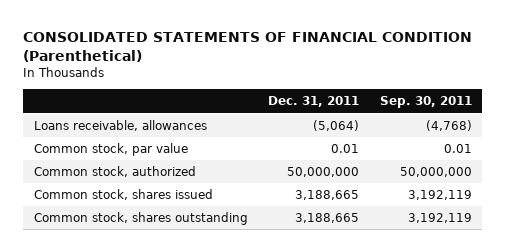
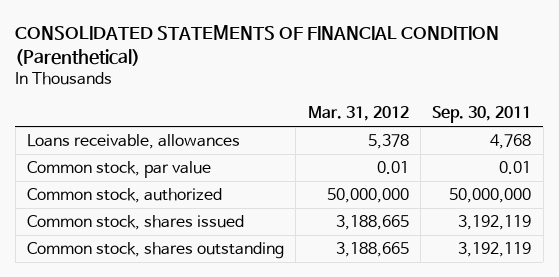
- | Dec. 31, 2011 | Sep. 30, 2011
+ | Mar. 31, 2012 | Sep. 30, 2011
- Loans receivable, allowances | (5,064) | (4,768)
+ Loans receivable, allowances | 5,378 | 4,768

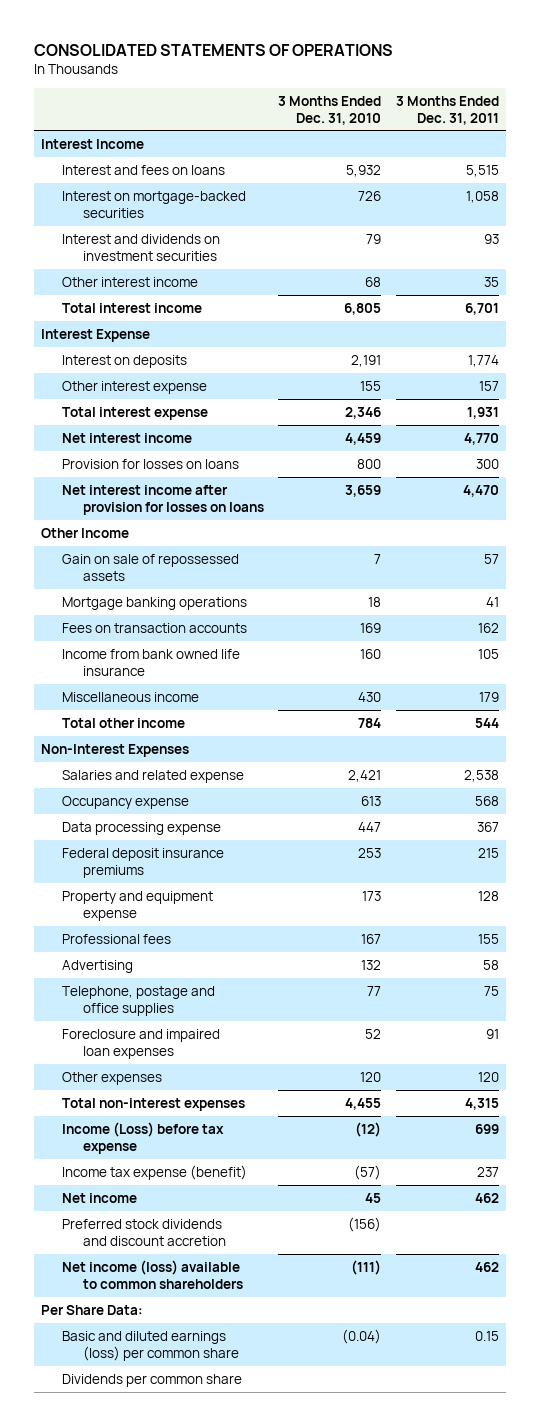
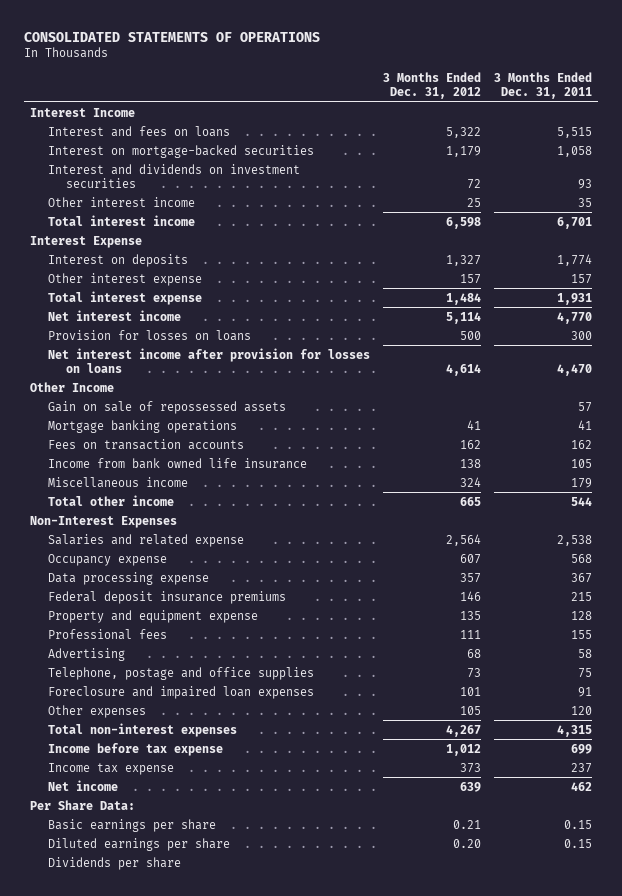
- | 3 Months Ended Dec. 31, 2010 | 3 Months Ended Dec. 31, 2011
+ | 3 Months Ended Dec. 31, 2012 | 3 Months Ended Dec. 31, 2011
- Income (Loss) before tax expense | (12) | 699
- Income tax expense (benefit) | (57) | 237
+ Income before tax expense | 1,012 | 699
+ Income tax expense | 373 | 237
- Preferred stock dividends and discount accretion | (156) |
- Net income (loss) available to common shareholders | (111) | 462
- Basic and diluted earnings (loss) per common share | (0.04) | 0.15
- Dividends per common share
+ Basic earnings per share | 0.21 | 0.15
+ Diluted earnings per share | 0.20 | 0.15
+ Dividends per share

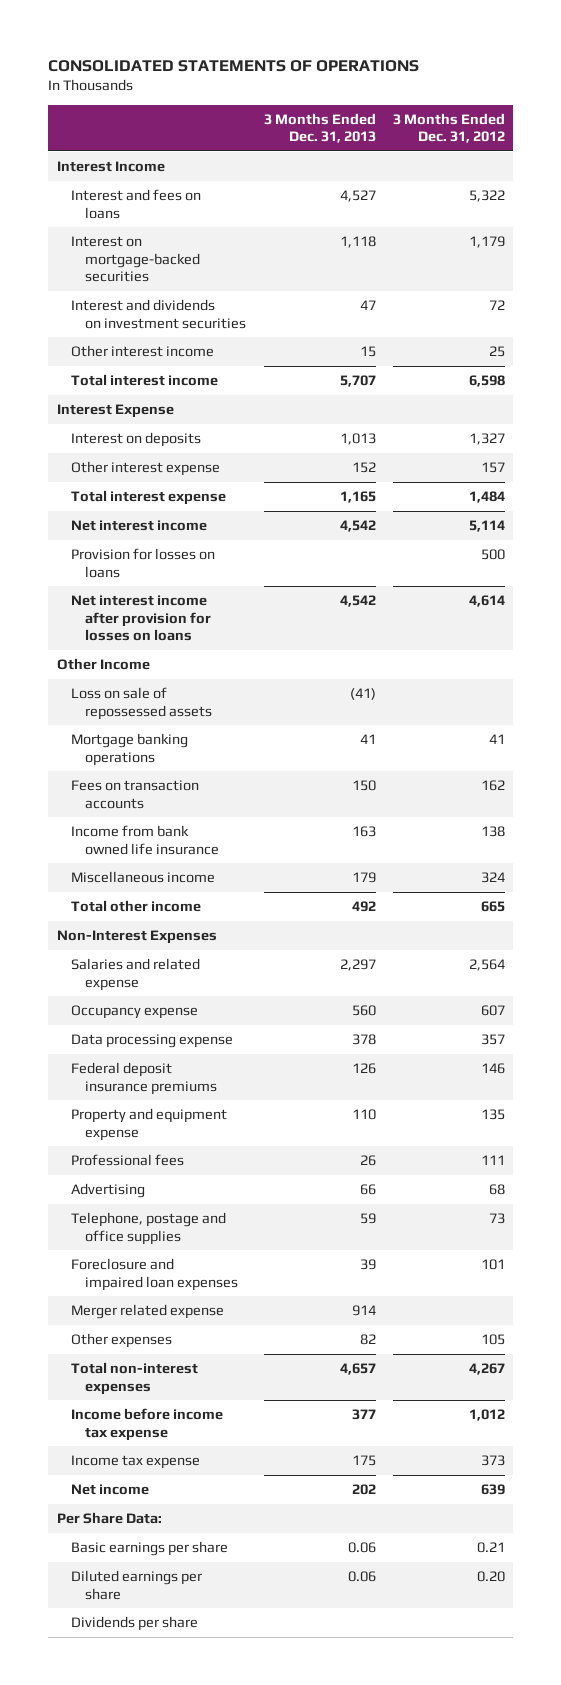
- | 3 Months Ended Dec. 31, 2012 | 3 Months Ended Dec. 31, 2011
+ | 3 Months Ended Dec. 31, 2013 | 3 Months Ended Dec. 31, 2012
- Gain on sale of repossessed assets | | 57
+ Loss on sale of repossessed assets | (41) |
+ Merger related expense | 914 |
- Income before tax expense | 1,012 | 699
+ Income before income tax expense | 377 | 1,012

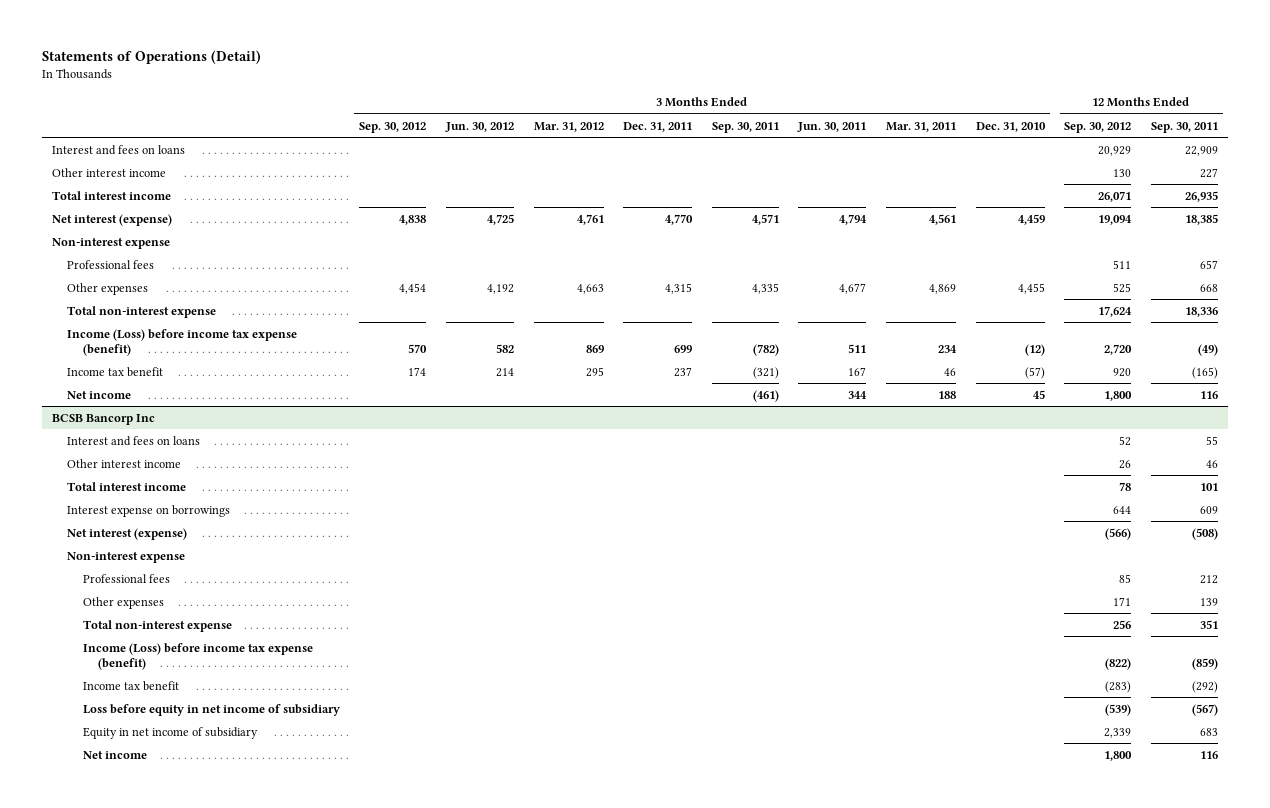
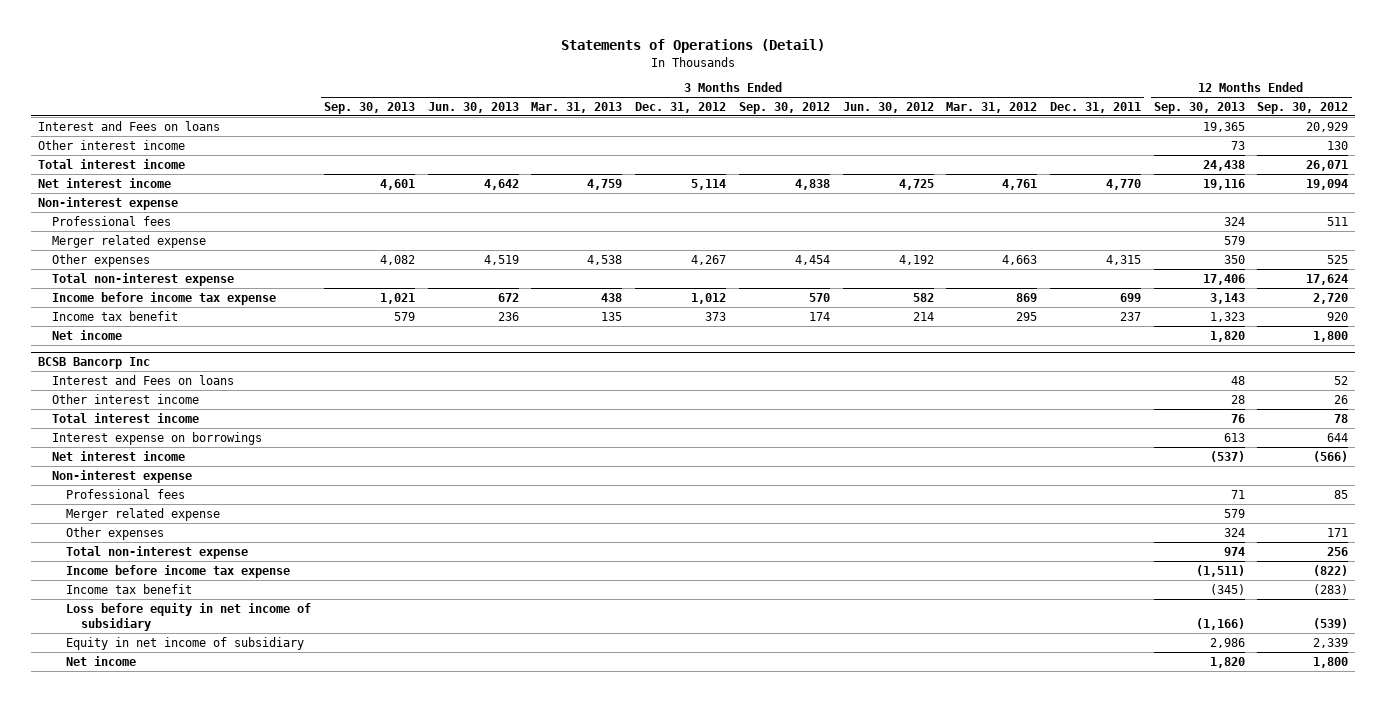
- | 3 Months Ended Sep. 30, 2012 | 3 Months Ended Jun. 30, 2012 | 3 Months Ended Mar. 31, 2012 | 3 Months Ended Dec. 31, 2011 | 3 Months Ended Sep. 30, 2011 | 3 Months Ended Jun. 30, 2011 | 3 Months Ended Mar. 31, 2011 | 3 Months Ended Dec. 31, 2010 | 12 Months Ended Sep. 30, 2012 | 12 Months Ended Sep. 30, 2011
+ | 3 Months Ended Sep. 30, 2013 | 3 Months Ended Jun. 30, 2013 | 3 Months Ended Mar. 31, 2013 | 3 Months Ended Dec. 31, 2012 | 3 Months Ended Sep. 30, 2012 | 3 Months Ended Jun. 30, 2012 | 3 Months Ended Mar. 31, 2012 | 3 Months Ended Dec. 31, 2011 | 12 Months Ended Sep. 30, 2013 | 12 Months Ended Sep. 30, 2012
- Interest and fees on loans | | | | | | | | | 20,929 | 22,909
+ Interest and Fees on loans | | | | | | | | | 19,365 | 20,929
- Net interest (expense) | 4,838 | 4,725 | 4,761 | 4,770 | 4,571 | 4,794 | 4,561 | 4,459 | 19,094 | 18,385
+ Net interest income | 4,601 | 4,642 | 4,759 | 5,114 | 4,838 | 4,725 | 4,761 | 4,770 | 19,116 | 19,094
+ Merger related expense | | | | | | | | | 579 |
- Income (Loss) before income tax expense (benefit) | 570 | 582 | 869 | 699 | (782) | 511 | 234 | (12) | 2,720 | (49)
+ Income before income tax expense | 1,021 | 672 | 438 | 1,012 | 570 | 582 | 869 | 699 | 3,143 | 2,720
@ BCSB Bancorp Inc
- Interest and fees on loans | | | | | | | | | 52 | 55
+ Interest and Fees on loans | | | | | | | | | 48 | 52
- Net interest (expense) | | | | | | | | | (566) | (508)
+ Net interest income | | | | | | | | | (537) | (566)
+ Merger related expense | | | | | | | | | 579 |
- Income (Loss) before income tax expense (benefit) | | | | | | | | | (822) | (859)
+ Income before income tax expense | | | | | | | | | (1,511) | (822)

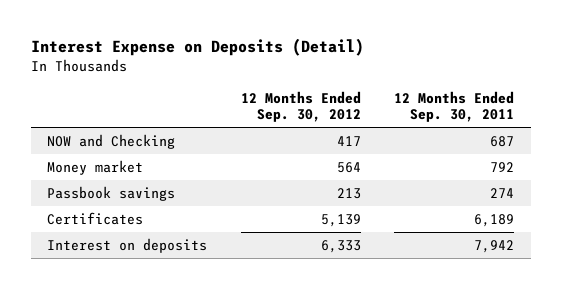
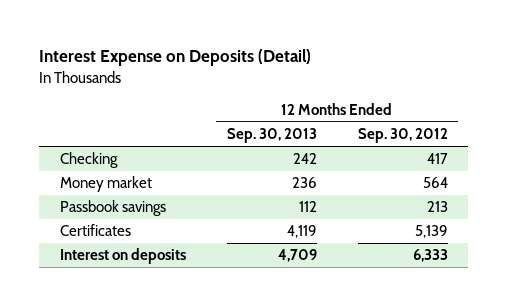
- | 12 Months Ended Sep. 30, 2012 | 12 Months Ended Sep. 30, 2011
+ | 12 Months Ended Sep. 30, 2013 | 12 Months Ended Sep. 30, 2012
- NOW and Checking | 417 | 687
+ Checking | 242 | 417

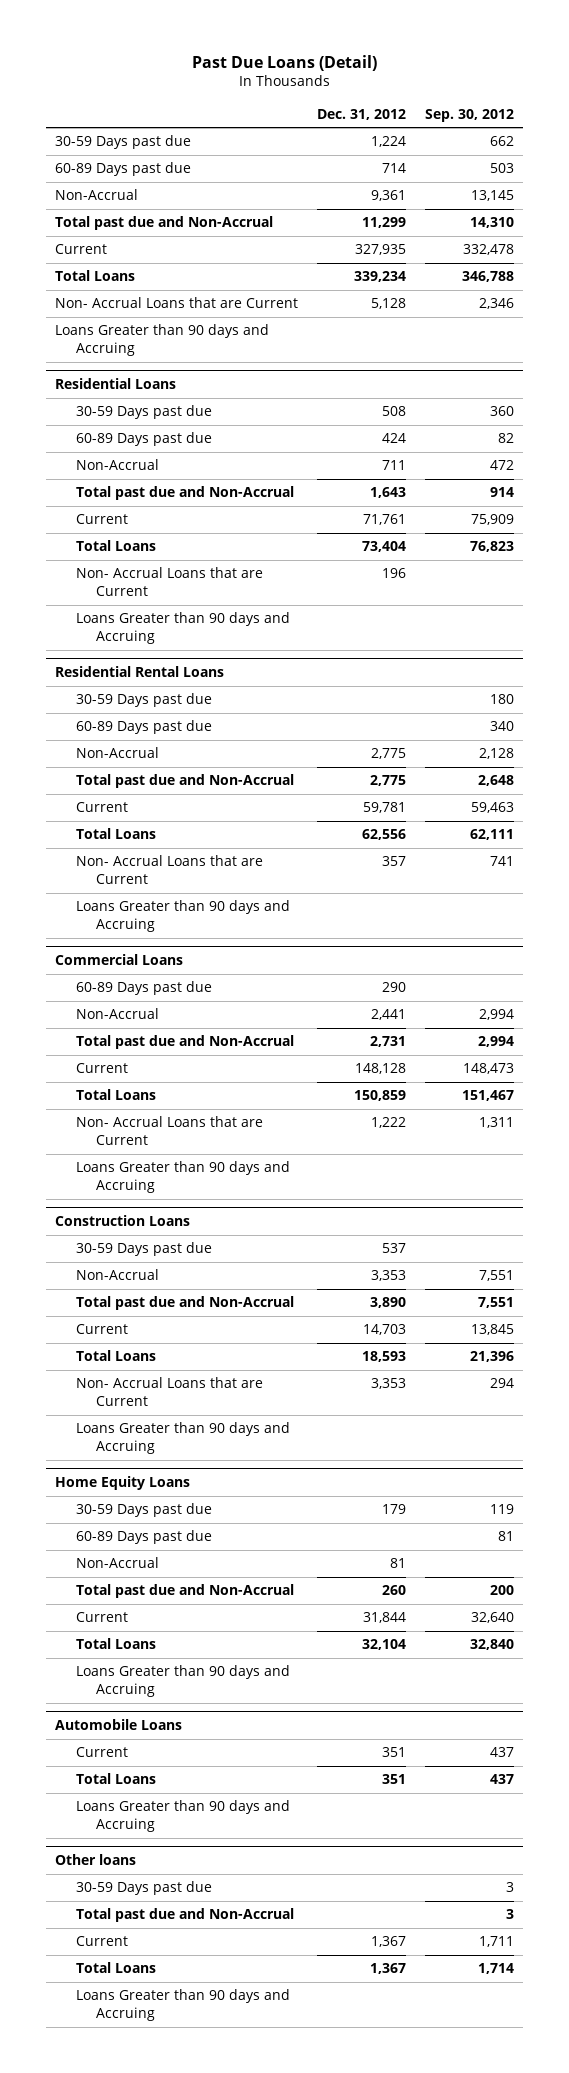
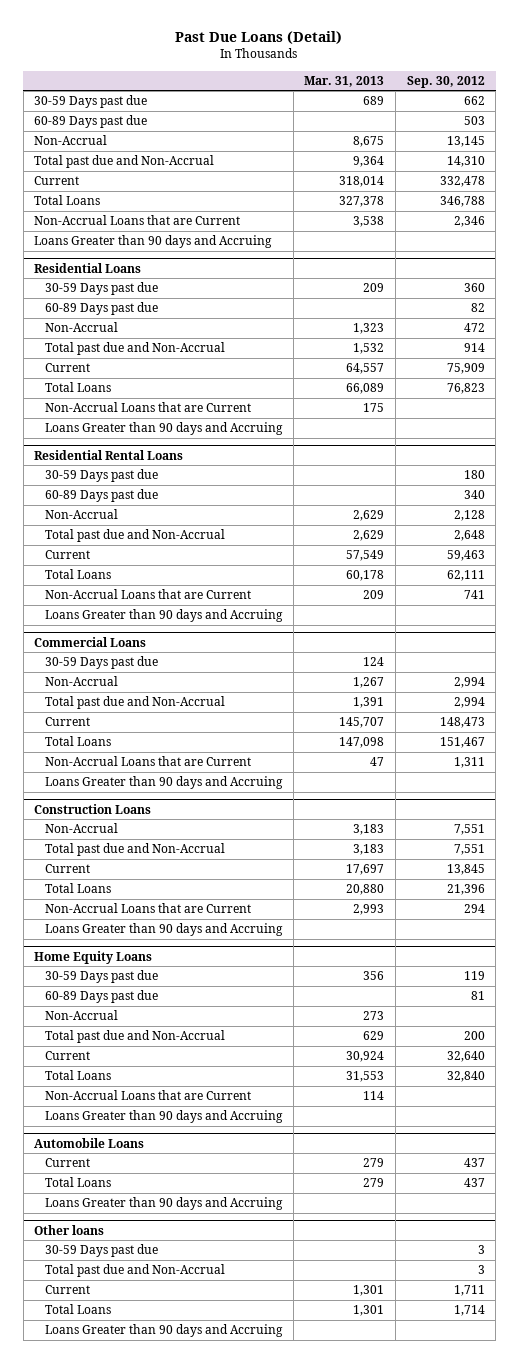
- | Dec. 31, 2012 | Sep. 30, 2012
+ | Mar. 31, 2013 | Sep. 30, 2012
- Non- Accrual Loans that are Current | 5,128 | 2,346
+ Non-Accrual Loans that are Current | 3,538 | 2,346
@ Residential Loans
- Non- Accrual Loans that are Current | 196 |
+ Non-Accrual Loans that are Current | 175 |
@ Residential Rental Loans
- Non- Accrual Loans that are Current | 357 | 741
+ Non-Accrual Loans that are Current | 209 | 741
@ Commercial Loans
- 60-89 Days past due | 290 |
+ 30-59 Days past due | 124 |
- Non- Accrual Loans that are Current | 1,222 | 1,311
+ Non-Accrual Loans that are Current | 47 | 1,311
@ Construction Loans
- 30-59 Days past due | 537 |
- Non- Accrual Loans that are Current | 3,353 | 294
+ Non-Accrual Loans that are Current | 2,993 | 294
@ Home Equity Loans
+ Non-Accrual Loans that are Current | 114 |

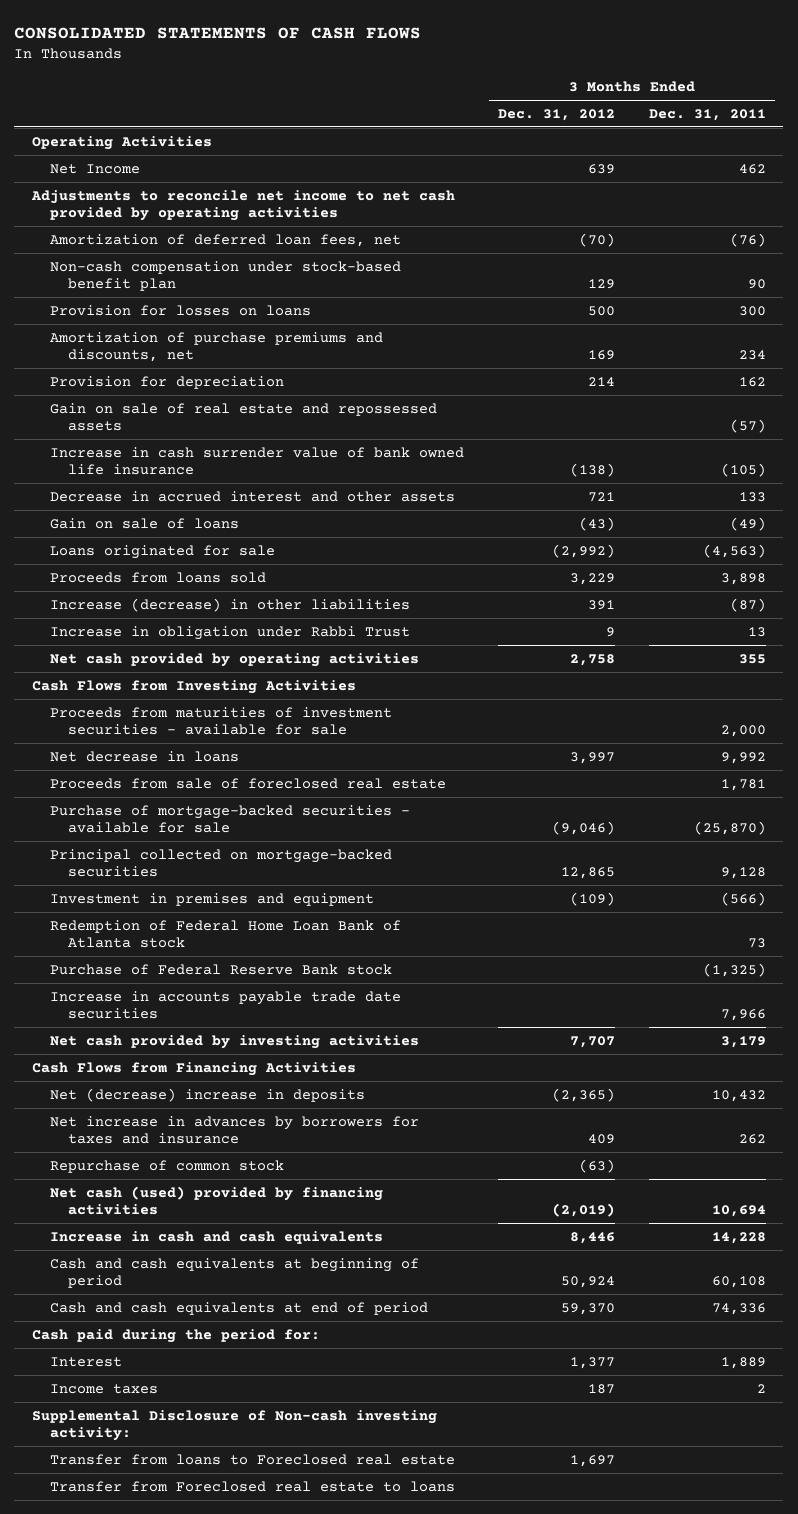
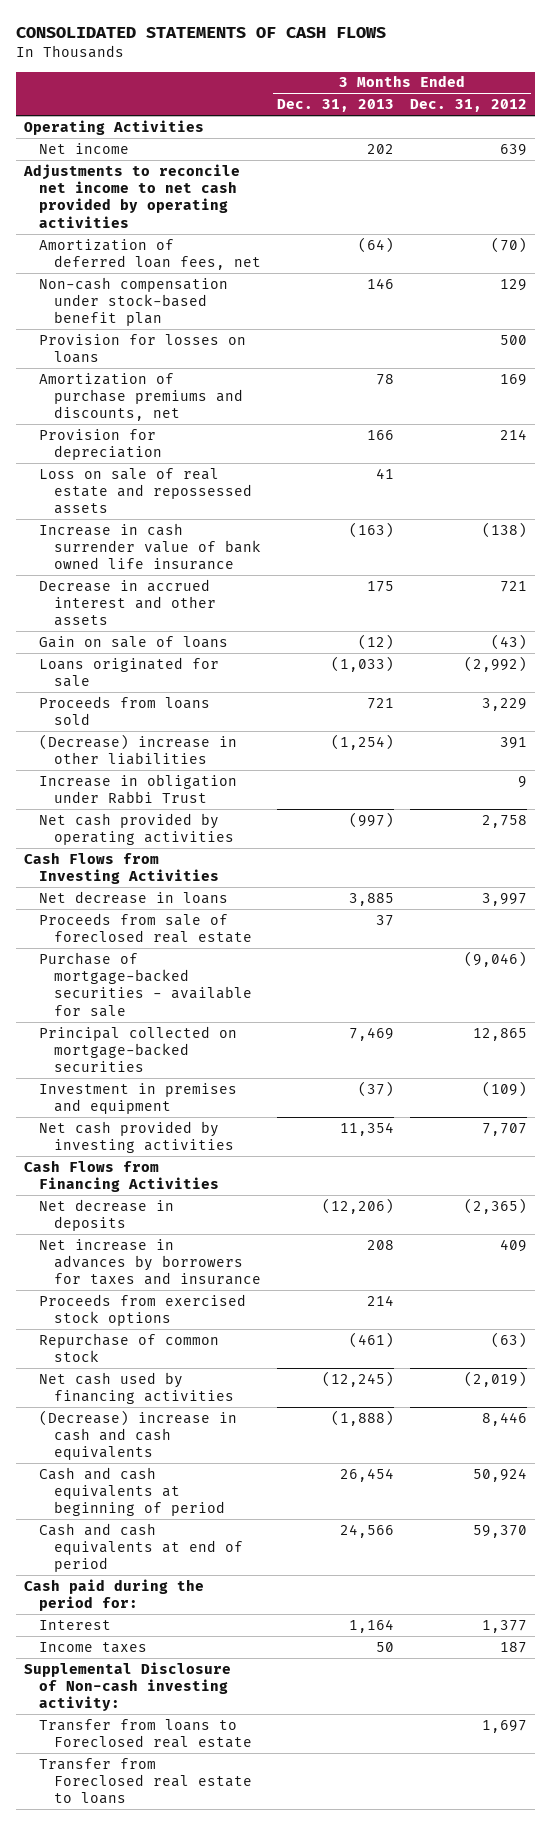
- | 3 Months Ended Dec. 31, 2012 | 3 Months Ended Dec. 31, 2011
+ | 3 Months Ended Dec. 31, 2013 | 3 Months Ended Dec. 31, 2012
- Net Income | 639 | 462
+ Net income | 202 | 639
- Gain on sale of real estate and repossessed assets | | (57)
+ Loss on sale of real estate and repossessed assets | 41 |
- Increase (decrease) in other liabilities | 391 | (87)
+ (Decrease) increase in other liabilities | (1,254) | 391
- Proceeds from maturities of investment securities - available for sale | | 2,000
- Redemption of Federal Home Loan Bank of Atlanta stock | | 73
- Purchase of Federal Reserve Bank stock | | (1,325)
- Increase in accounts payable trade date securities | | 7,966
- Net (decrease) increase in deposits | (2,365) | 10,432
+ Net decrease in deposits | (12,206) | (2,365)
+ Proceeds from exercised stock options | 214 |
- Net cash (used) provided by financing activities | (2,019) | 10,694
- Increase in cash and cash equivalents | 8,446 | 14,228
+ Net cash used by financing activities | (12,245) | (2,019)
+ (Decrease) increase in cash and cash equivalents | (1,888) | 8,446

